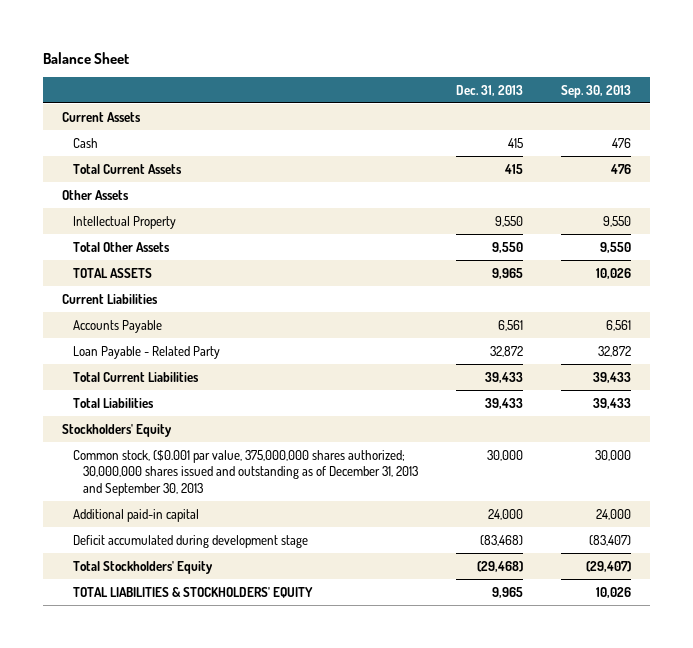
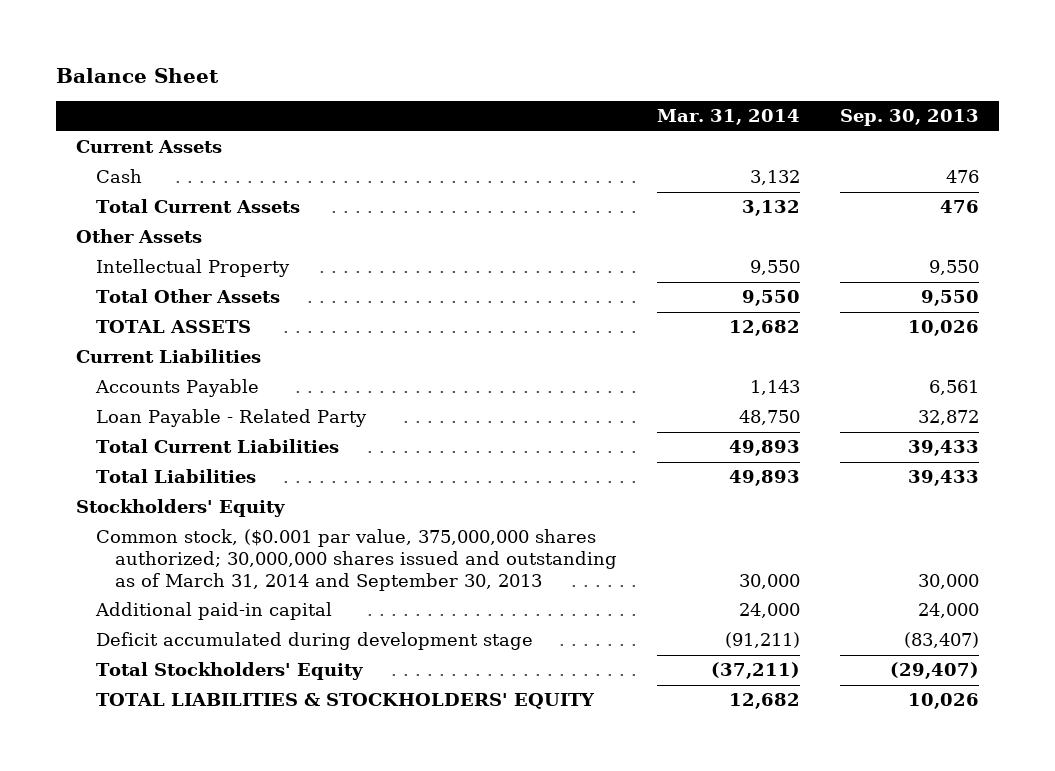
- | Dec. 31, 2013 | Sep. 30, 2013
+ | Mar. 31, 2014 | Sep. 30, 2013
- Common stock, ($0.001 par value, 375,000,000 shares authorized; 30,000,000 shares issued and outstanding as of December 31, 2013 and September 30, 2013 | 30,000 | 30,000
+ Common stock, ($0.001 par value, 375,000,000 shares authorized; 30,000,000 shares issued and outstanding as of March 31, 2014 and September 30, 2013 | 30,000 | 30,000

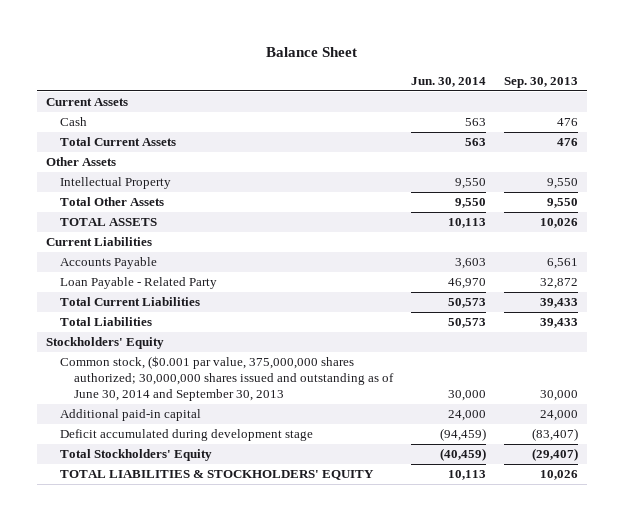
- | Mar. 31, 2014 | Sep. 30, 2013
+ | Jun. 30, 2014 | Sep. 30, 2013
- Common stock, ($0.001 par value, 375,000,000 shares authorized; 30,000,000 shares issued and outstanding as of March 31, 2014 and September 30, 2013 | 30,000 | 30,000
+ Common stock, ($0.001 par value, 375,000,000 shares authorized; 30,000,000 shares issued and outstanding as of June 30, 2014 and September 30, 2013 | 30,000 | 30,000

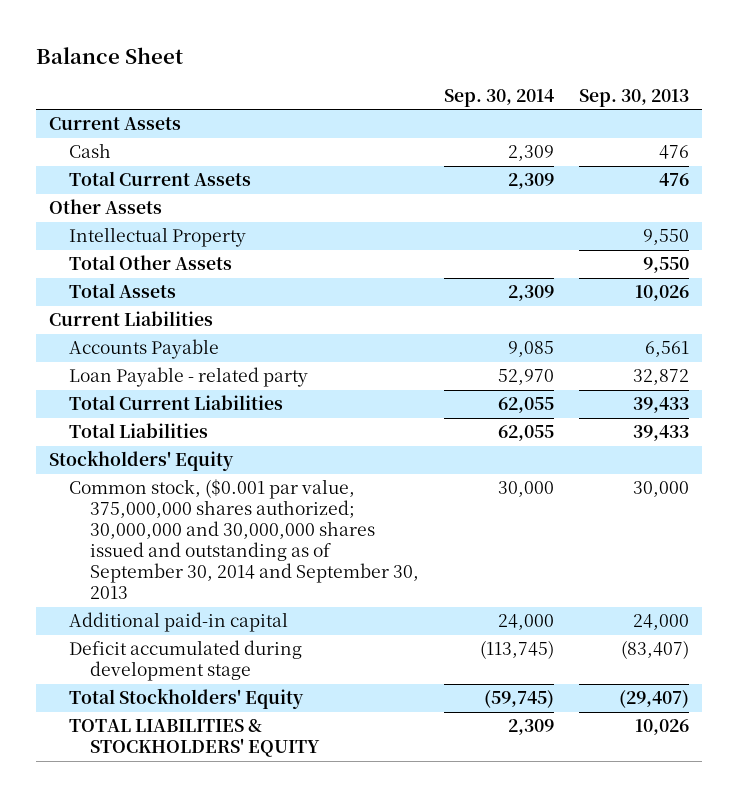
- | Jun. 30, 2014 | Sep. 30, 2013
+ | Sep. 30, 2014 | Sep. 30, 2013
- TOTAL ASSETS | 10,113 | 10,026
+ Total Assets | 2,309 | 10,026
- Loan Payable - Related Party | 46,970 | 32,872
+ Loan Payable - related party | 52,970 | 32,872
- Common stock, ($0.001 par value, 375,000,000 shares authorized; 30,000,000 shares issued and outstanding as of June 30, 2014 and September 30, 2013 | 30,000 | 30,000
+ Common stock, ($0.001 par value, 375,000,000 shares authorized; 30,000,000 and 30,000,000 shares issued and outstanding as of September 30, 2014 and September 30, 2013 | 30,000 | 30,000

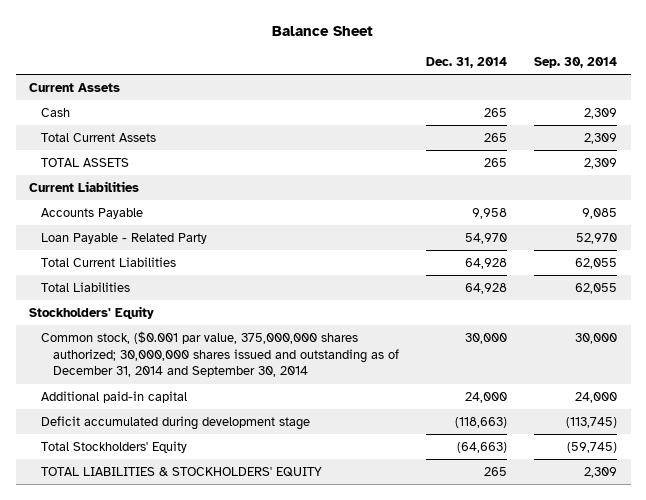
- | Sep. 30, 2014 | Sep. 30, 2013
+ | Dec. 31, 2014 | Sep. 30, 2014
- Other Assets
- Intellectual Property | | 9,550
- Total Other Assets | | 9,550
- Total Assets | 2,309 | 10,026
+ TOTAL ASSETS | 265 | 2,309
- Loan Payable - related party | 52,970 | 32,872
+ Loan Payable - Related Party | 54,970 | 52,970
- Common stock, ($0.001 par value, 375,000,000 shares authorized; 30,000,000 and 30,000,000 shares issued and outstanding as of September 30, 2014 and September 30, 2013 | 30,000 | 30,000
+ Common stock, ($0.001 par value, 375,000,000 shares authorized; 30,000,000 shares issued and outstanding as of December 31, 2014 and September 30, 2014 | 30,000 | 30,000

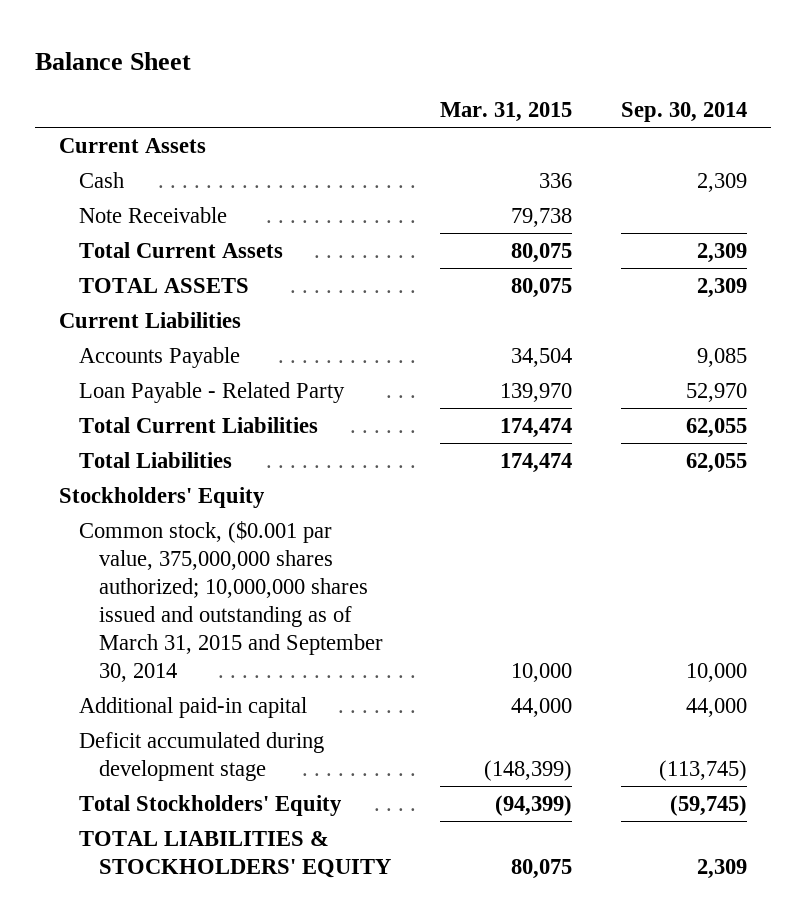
- | Dec. 31, 2014 | Sep. 30, 2014
+ | Mar. 31, 2015 | Sep. 30, 2014
+ Note Receivable | 79,738 |
- Common stock, ($0.001 par value, 375,000,000 shares authorized; 30,000,000 shares issued and outstanding as of December 31, 2014 and September 30, 2014 | 30,000 | 30,000
- Additional paid-in capital | 24,000 | 24,000
+ Common stock, ($0.001 par value, 375,000,000 shares authorized; 10,000,000 shares issued and outstanding as of March 31, 2015 and September 30, 2014 | 10,000 | 10,000
+ Additional paid-in capital | 44,000 | 44,000

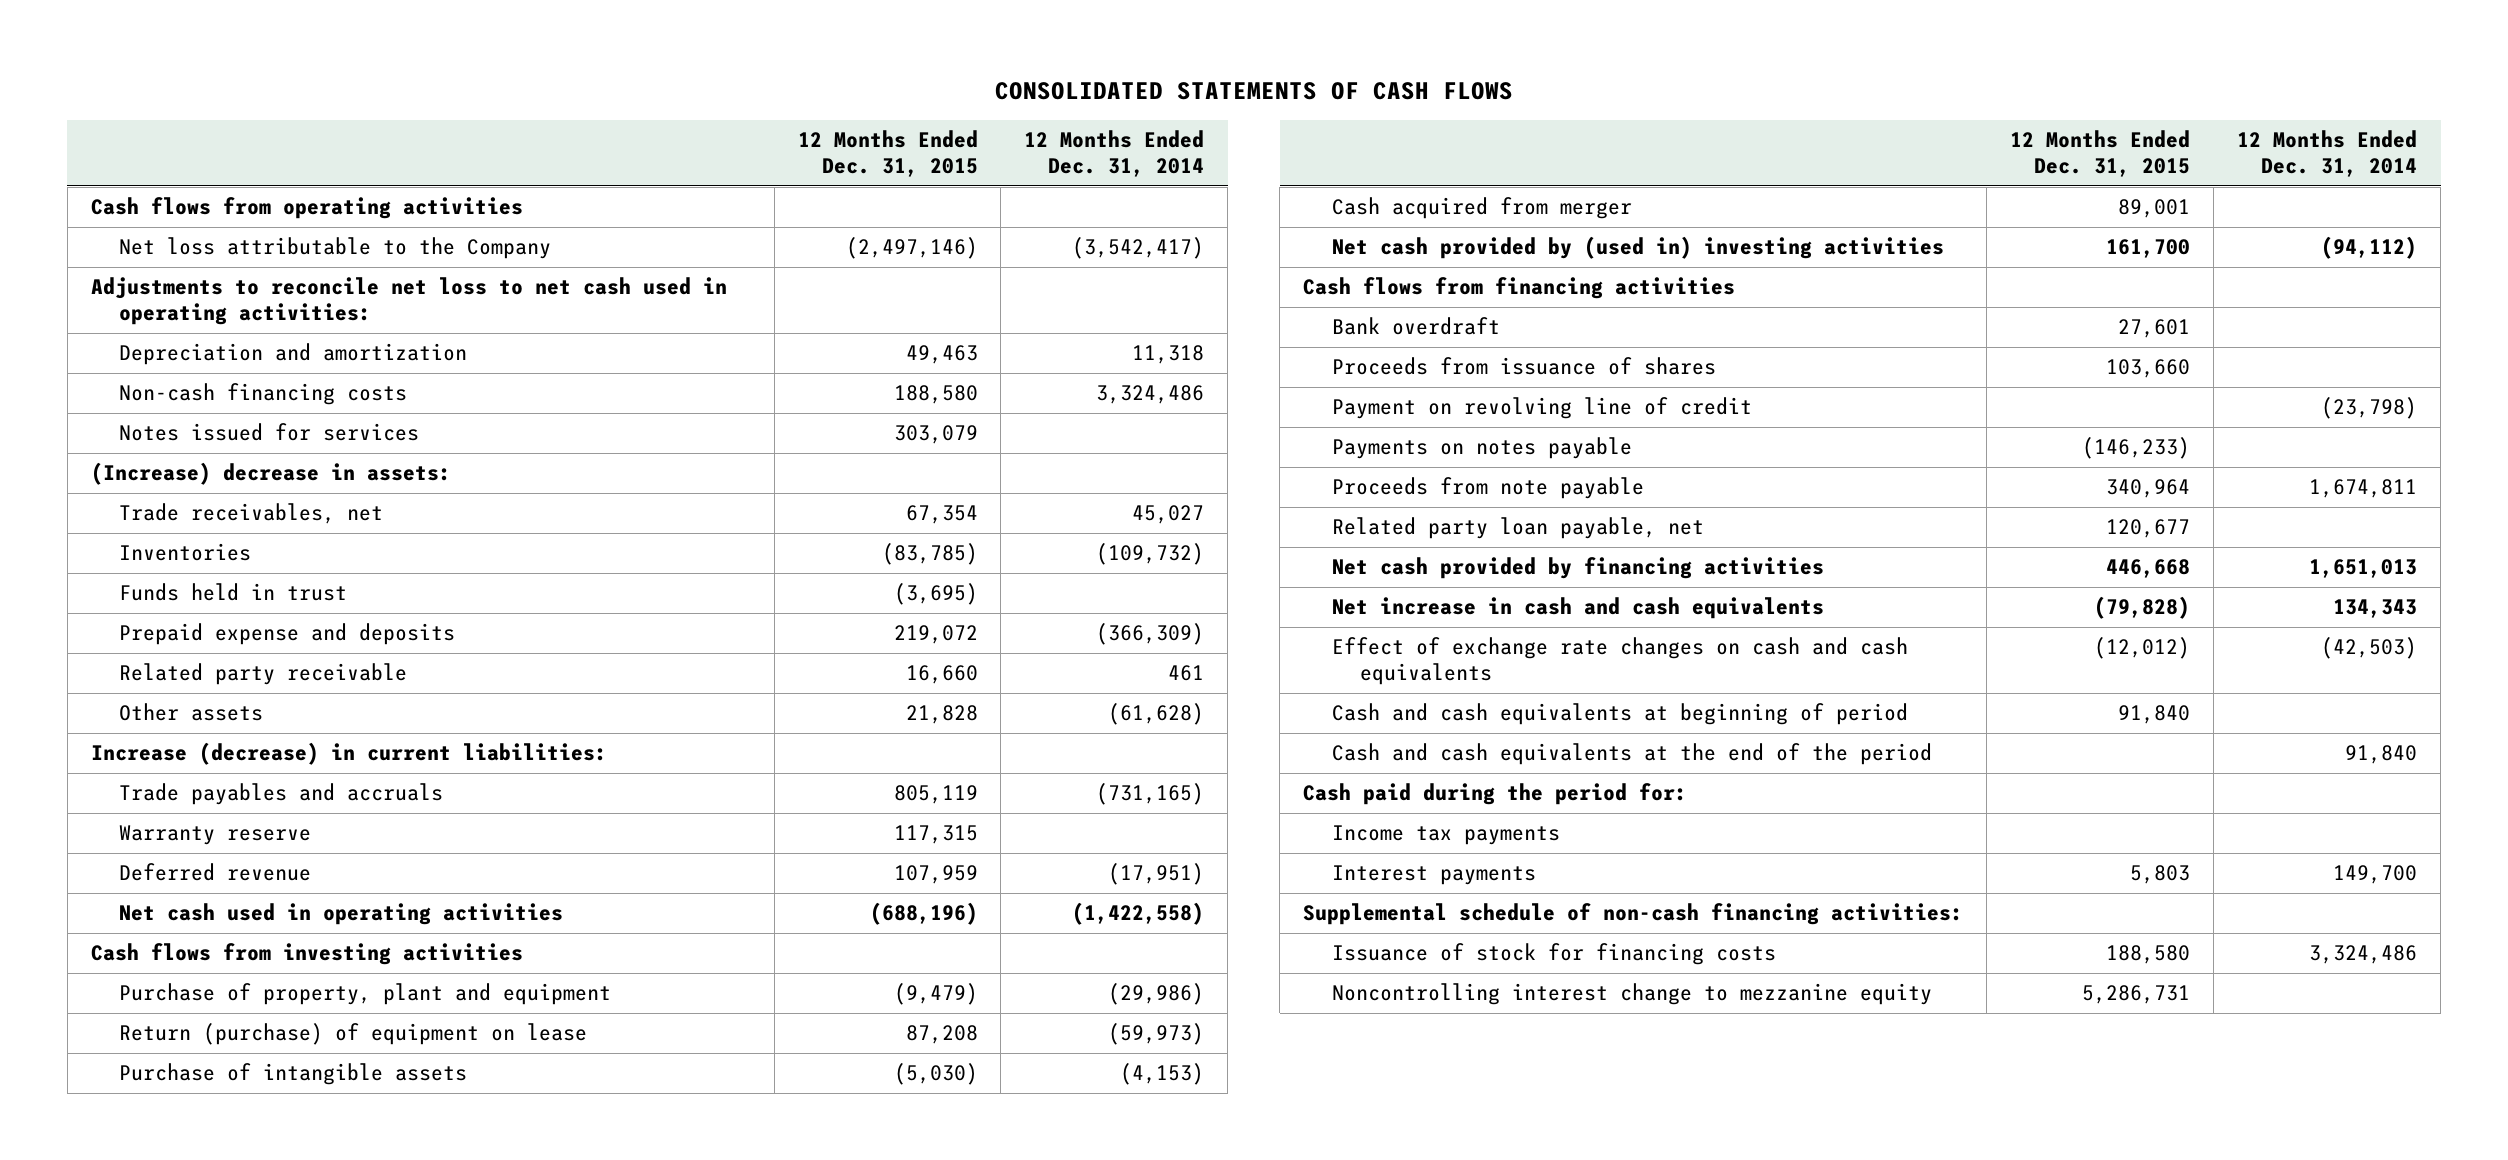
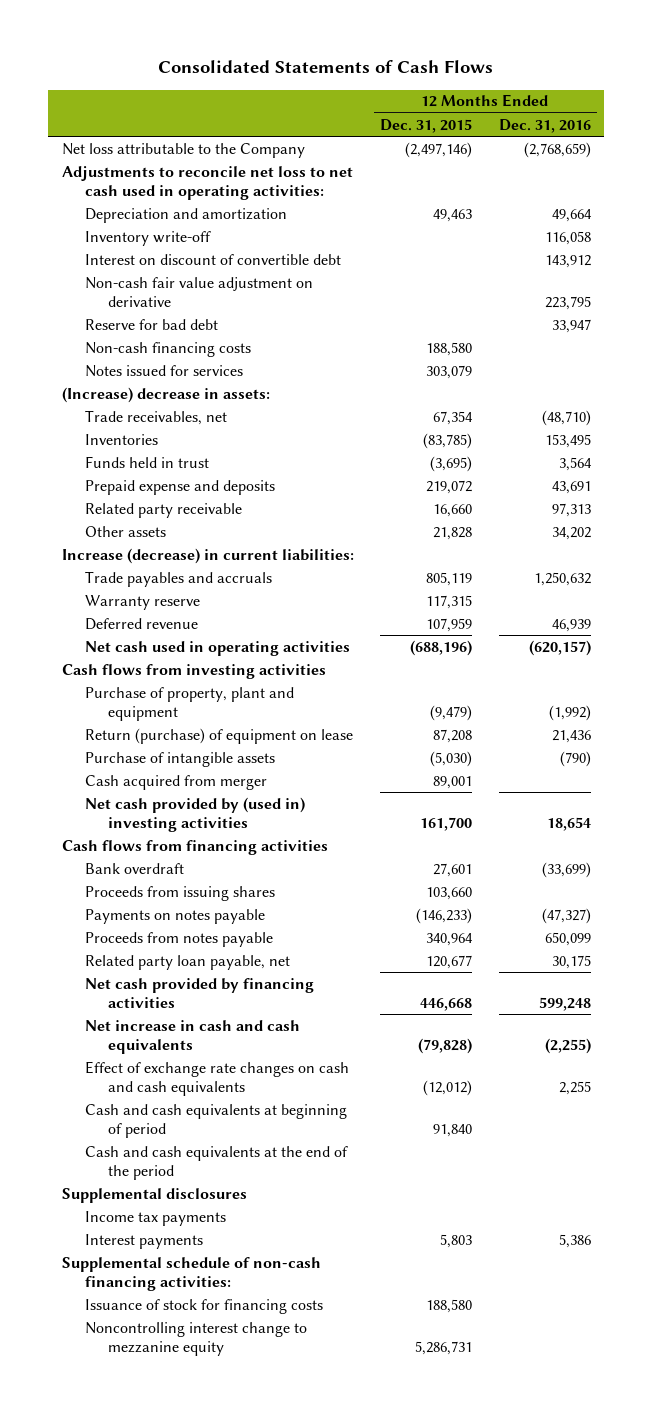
- CONSOLIDATED STATEMENTS OF CASH FLOWS
+ Consolidated Statements of Cash Flows
- | 12 Months Ended Dec. 31, 2015 | 12 Months Ended Dec. 31, 2014
+ | 12 Months Ended Dec. 31, 2015 | 12 Months Ended Dec. 31, 2016
- Cash flows from operating activities
+ Inventory write-off | | 116,058
+ Interest on discount of convertible debt | | 143,912
+ Non-cash fair value adjustment on derivative | | 223,795
+ Reserve for bad debt | | 33,947
- Proceeds from issuance of shares | 103,660 |
- Payment on revolving line of credit | | (23,798)
+ Proceeds from issuing shares | 103,660 |
- Proceeds from note payable | 340,964 | 1,674,811
+ Proceeds from notes payable | 340,964 | 650,099
- Cash paid during the period for:
+ Supplemental disclosures

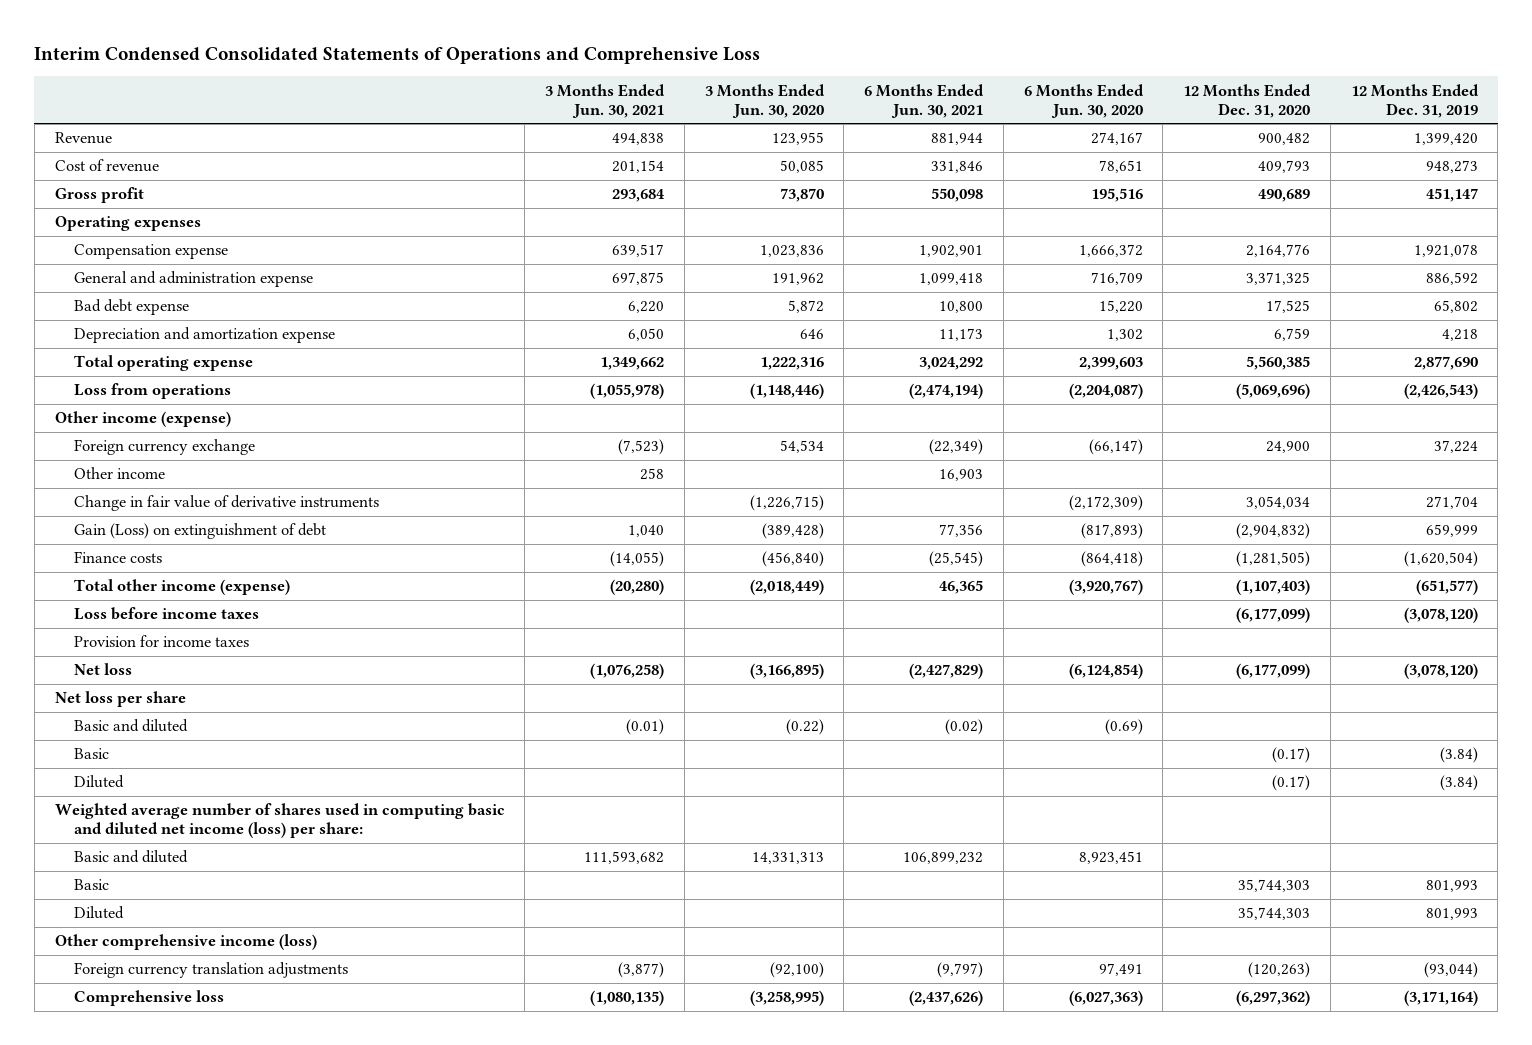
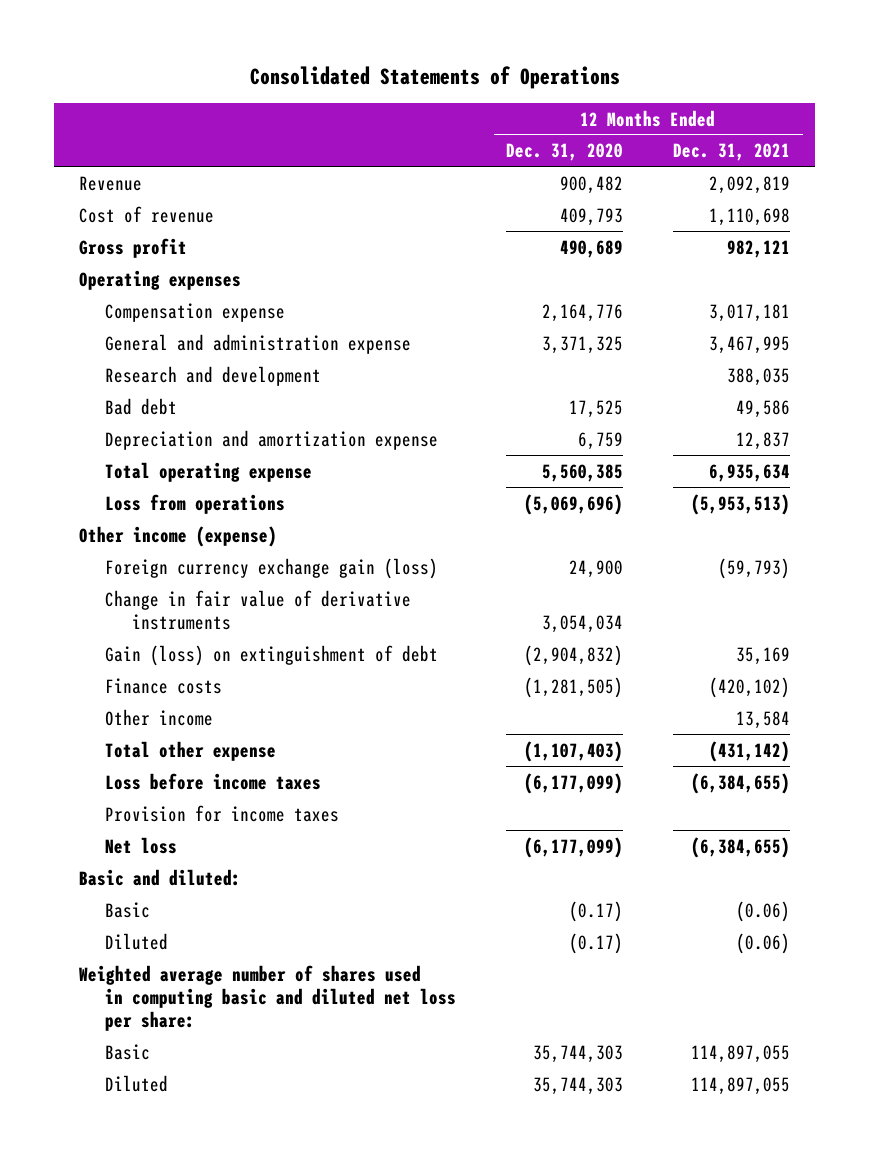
- Interim Condensed Consolidated Statements of Operations and Comprehensive Loss
+ Consolidated Statements of Operations
- | 3 Months Ended Jun. 30, 2021 | 3 Months Ended Jun. 30, 2020 | 6 Months Ended Jun. 30, 2021 | 6 Months Ended Jun. 30, 2020 | 12 Months Ended Dec. 31, 2020 | 12 Months Ended Dec. 31, 2019
+ | 12 Months Ended Dec. 31, 2020 | 12 Months Ended Dec. 31, 2021
- Bad debt expense | 6,220 | 5,872 | 10,800 | 15,220 | 17,525 | 65,802
+ Research and development | | 388,035
+ Bad debt | 17,525 | 49,586
- Foreign currency exchange | (7,523) | 54,534 | (22,349) | (66,147) | 24,900 | 37,224
+ Foreign currency exchange gain (loss) | 24,900 | (59,793)
- Gain (Loss) on extinguishment of debt | 1,040 | (389,428) | 77,356 | (817,893) | (2,904,832) | 659,999
+ Gain (loss) on extinguishment of debt | (2,904,832) | 35,169
- Total other income (expense) | (20,280) | (2,018,449) | 46,365 | (3,920,767) | (1,107,403) | (651,577)
moved down: Other income | | 13,584
+ Total other expense | (1,107,403) | (431,142)
- Net loss per share
- Basic and diluted | (0.01) | (0.22) | (0.02) | (0.69) | |
+ Basic and diluted:
- Weighted average number of shares used in computing basic and diluted net income (loss) per share:
- Basic and diluted | 111,593,682 | 14,331,313 | 106,899,232 | 8,923,451 | |
+ Weighted average number of shares used in computing basic and diluted net loss per share:
- Other comprehensive income (loss)
- Foreign currency translation adjustments | (3,877) | (92,100) | (9,797) | 97,491 | (120,263) | (93,044)
- Comprehensive loss | (1,080,135) | (3,258,995) | (2,437,626) | (6,027,363) | (6,297,362) | (3,171,164)

